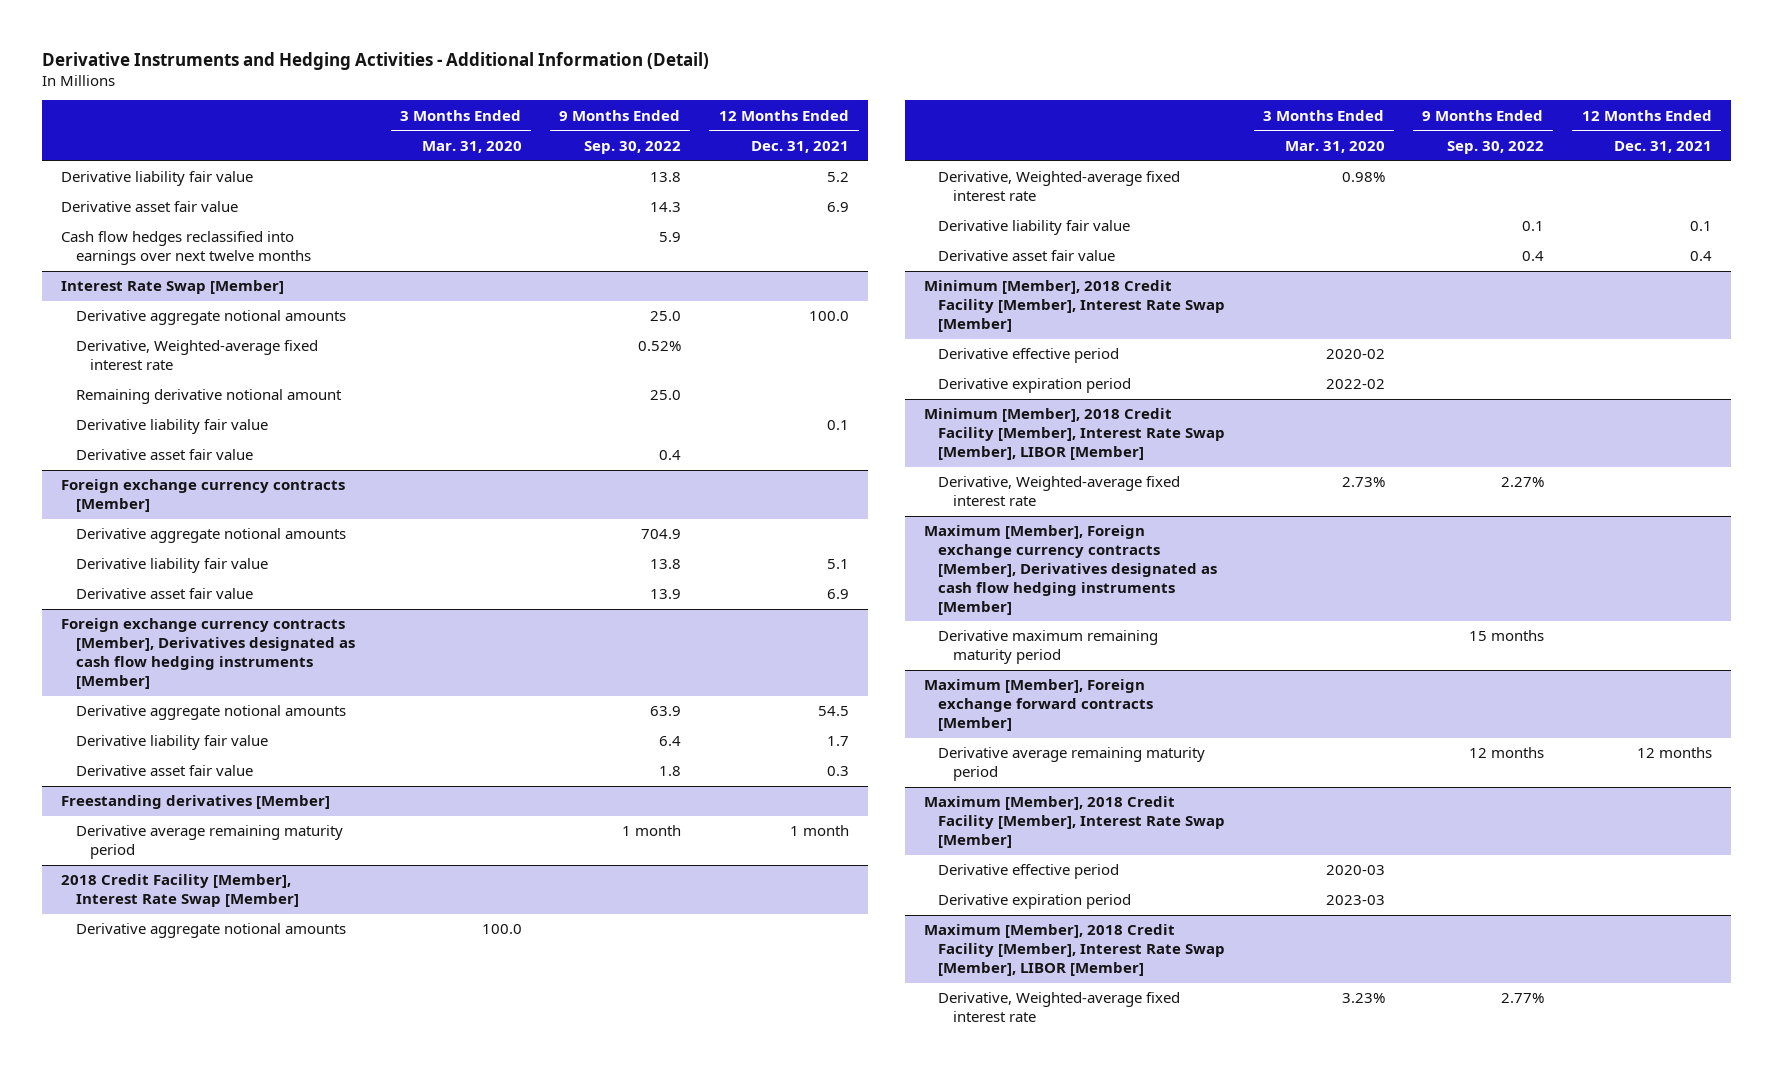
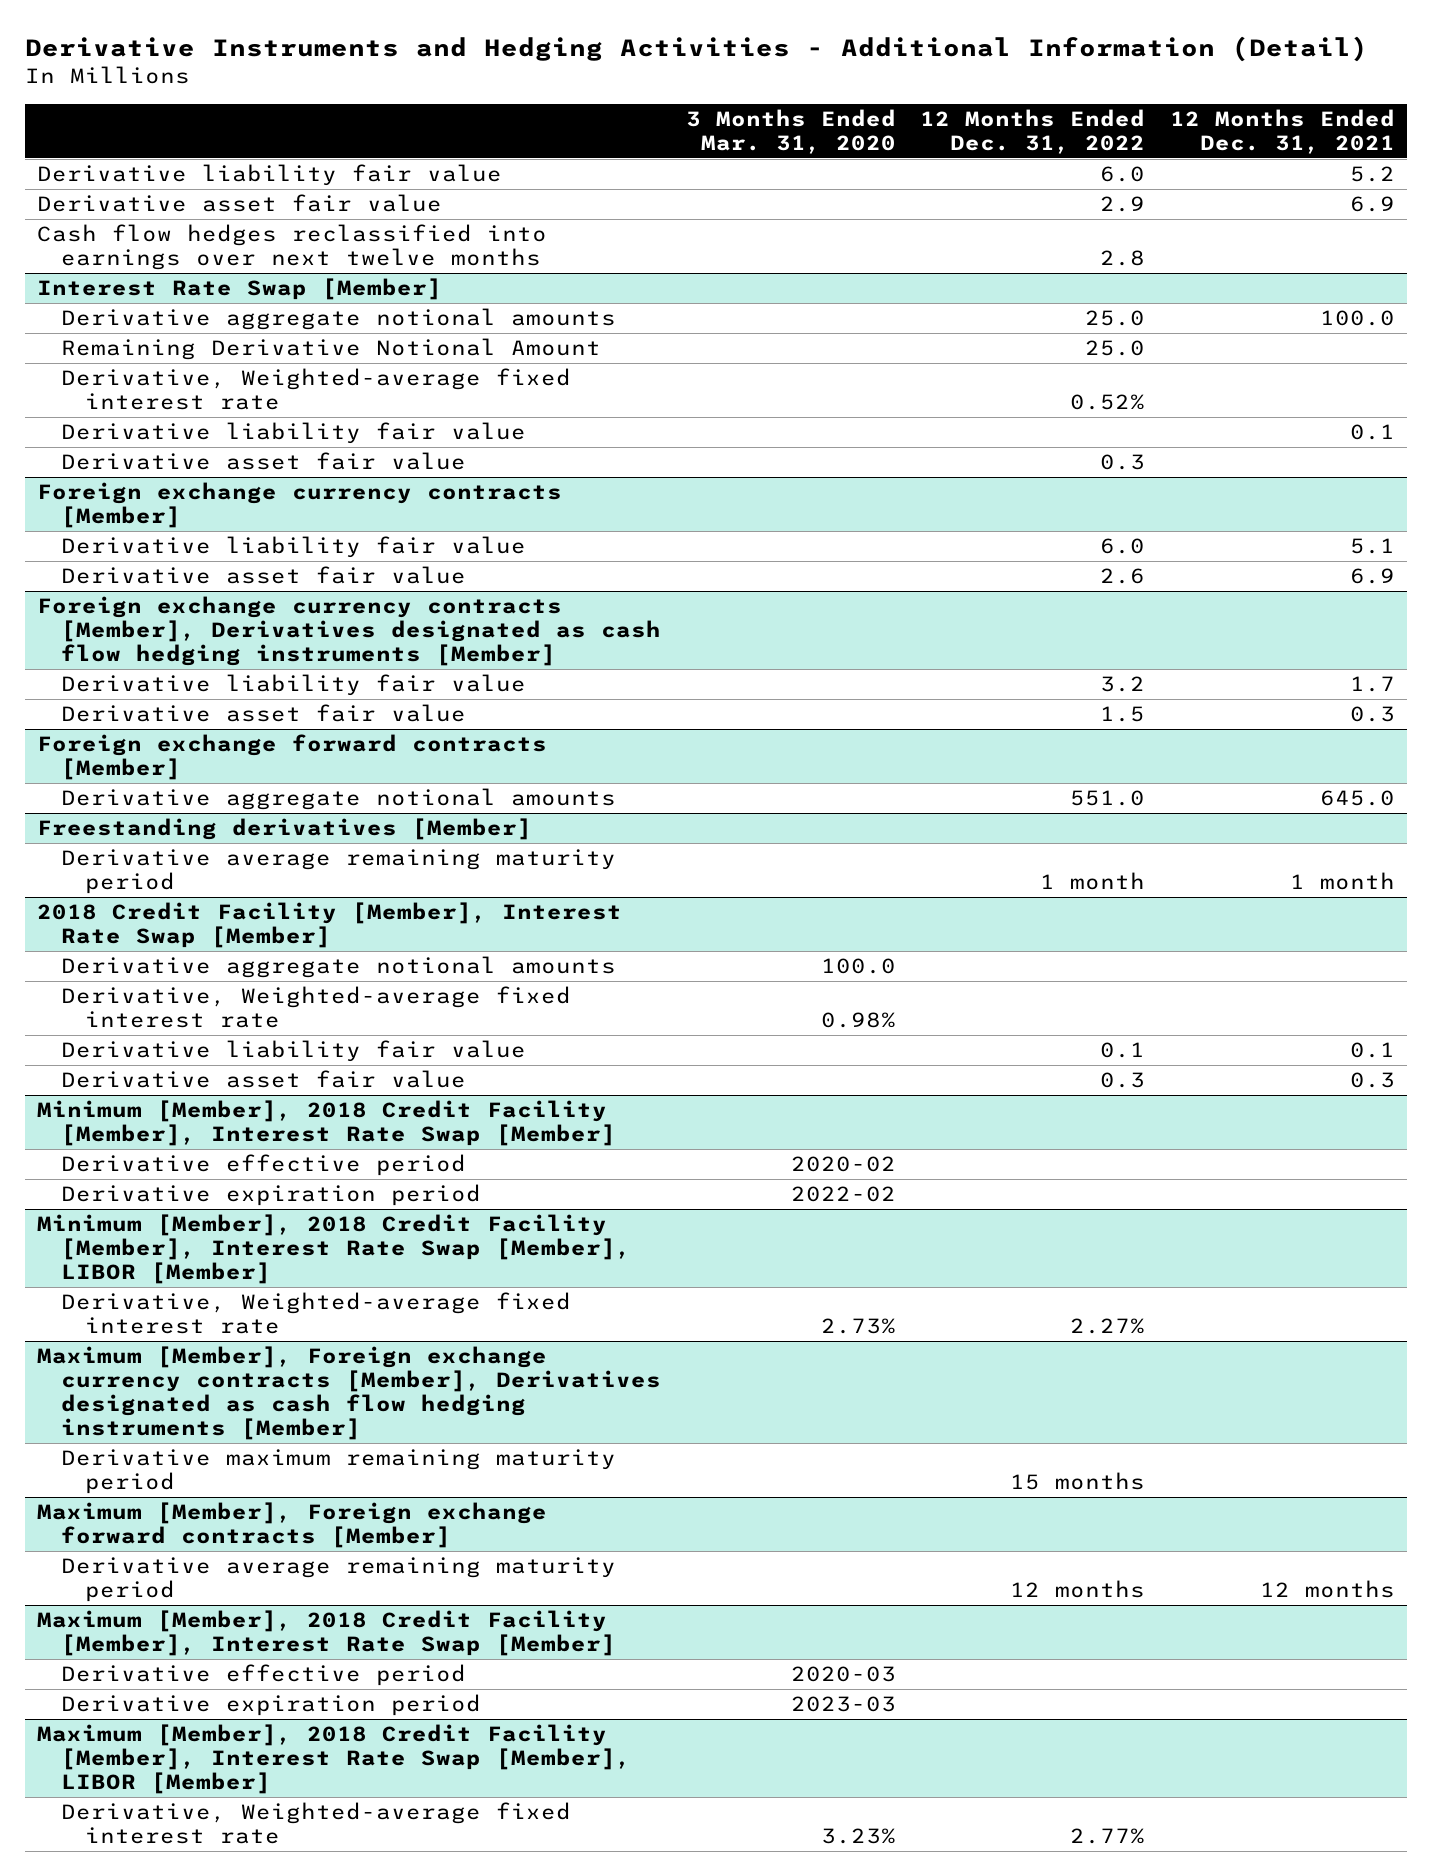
- | 3 Months Ended Mar. 31, 2020 | 9 Months Ended Sep. 30, 2022 | 12 Months Ended Dec. 31, 2021
+ | 3 Months Ended Mar. 31, 2020 | 12 Months Ended Dec. 31, 2022 | 12 Months Ended Dec. 31, 2021
@ Interest Rate Swap [Member]
+ Remaining Derivative Notional Amount | | 25.0 |
- Remaining derivative notional amount | | 25.0 |
@ Foreign exchange currency contracts [Member]
- Derivative aggregate notional amounts | | 704.9 |
@ Foreign exchange currency contracts [Member], Derivatives designated as cash flow hedging instruments [Member]
- Derivative aggregate notional amounts | | 63.9 | 54.5
+ Foreign exchange forward contracts [Member]
+ Derivative aggregate notional amounts | | 551.0 | 645.0
@ 2018 Credit Facility [Member], Interest Rate Swap [Member]
- Derivative asset fair value | | 0.4 | 0.4
+ Derivative asset fair value | | 0.3 | 0.3

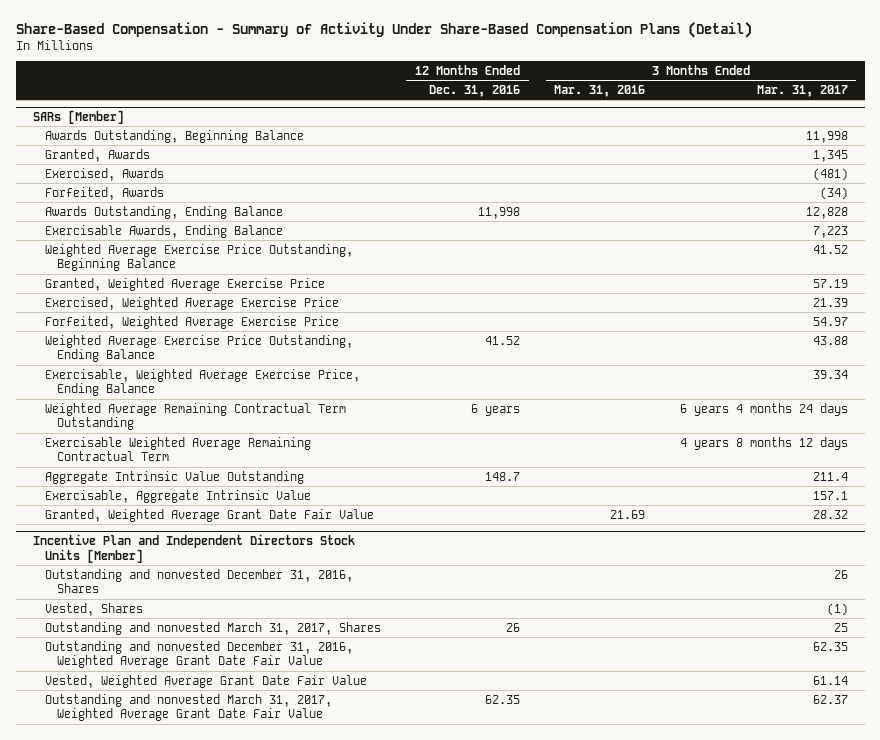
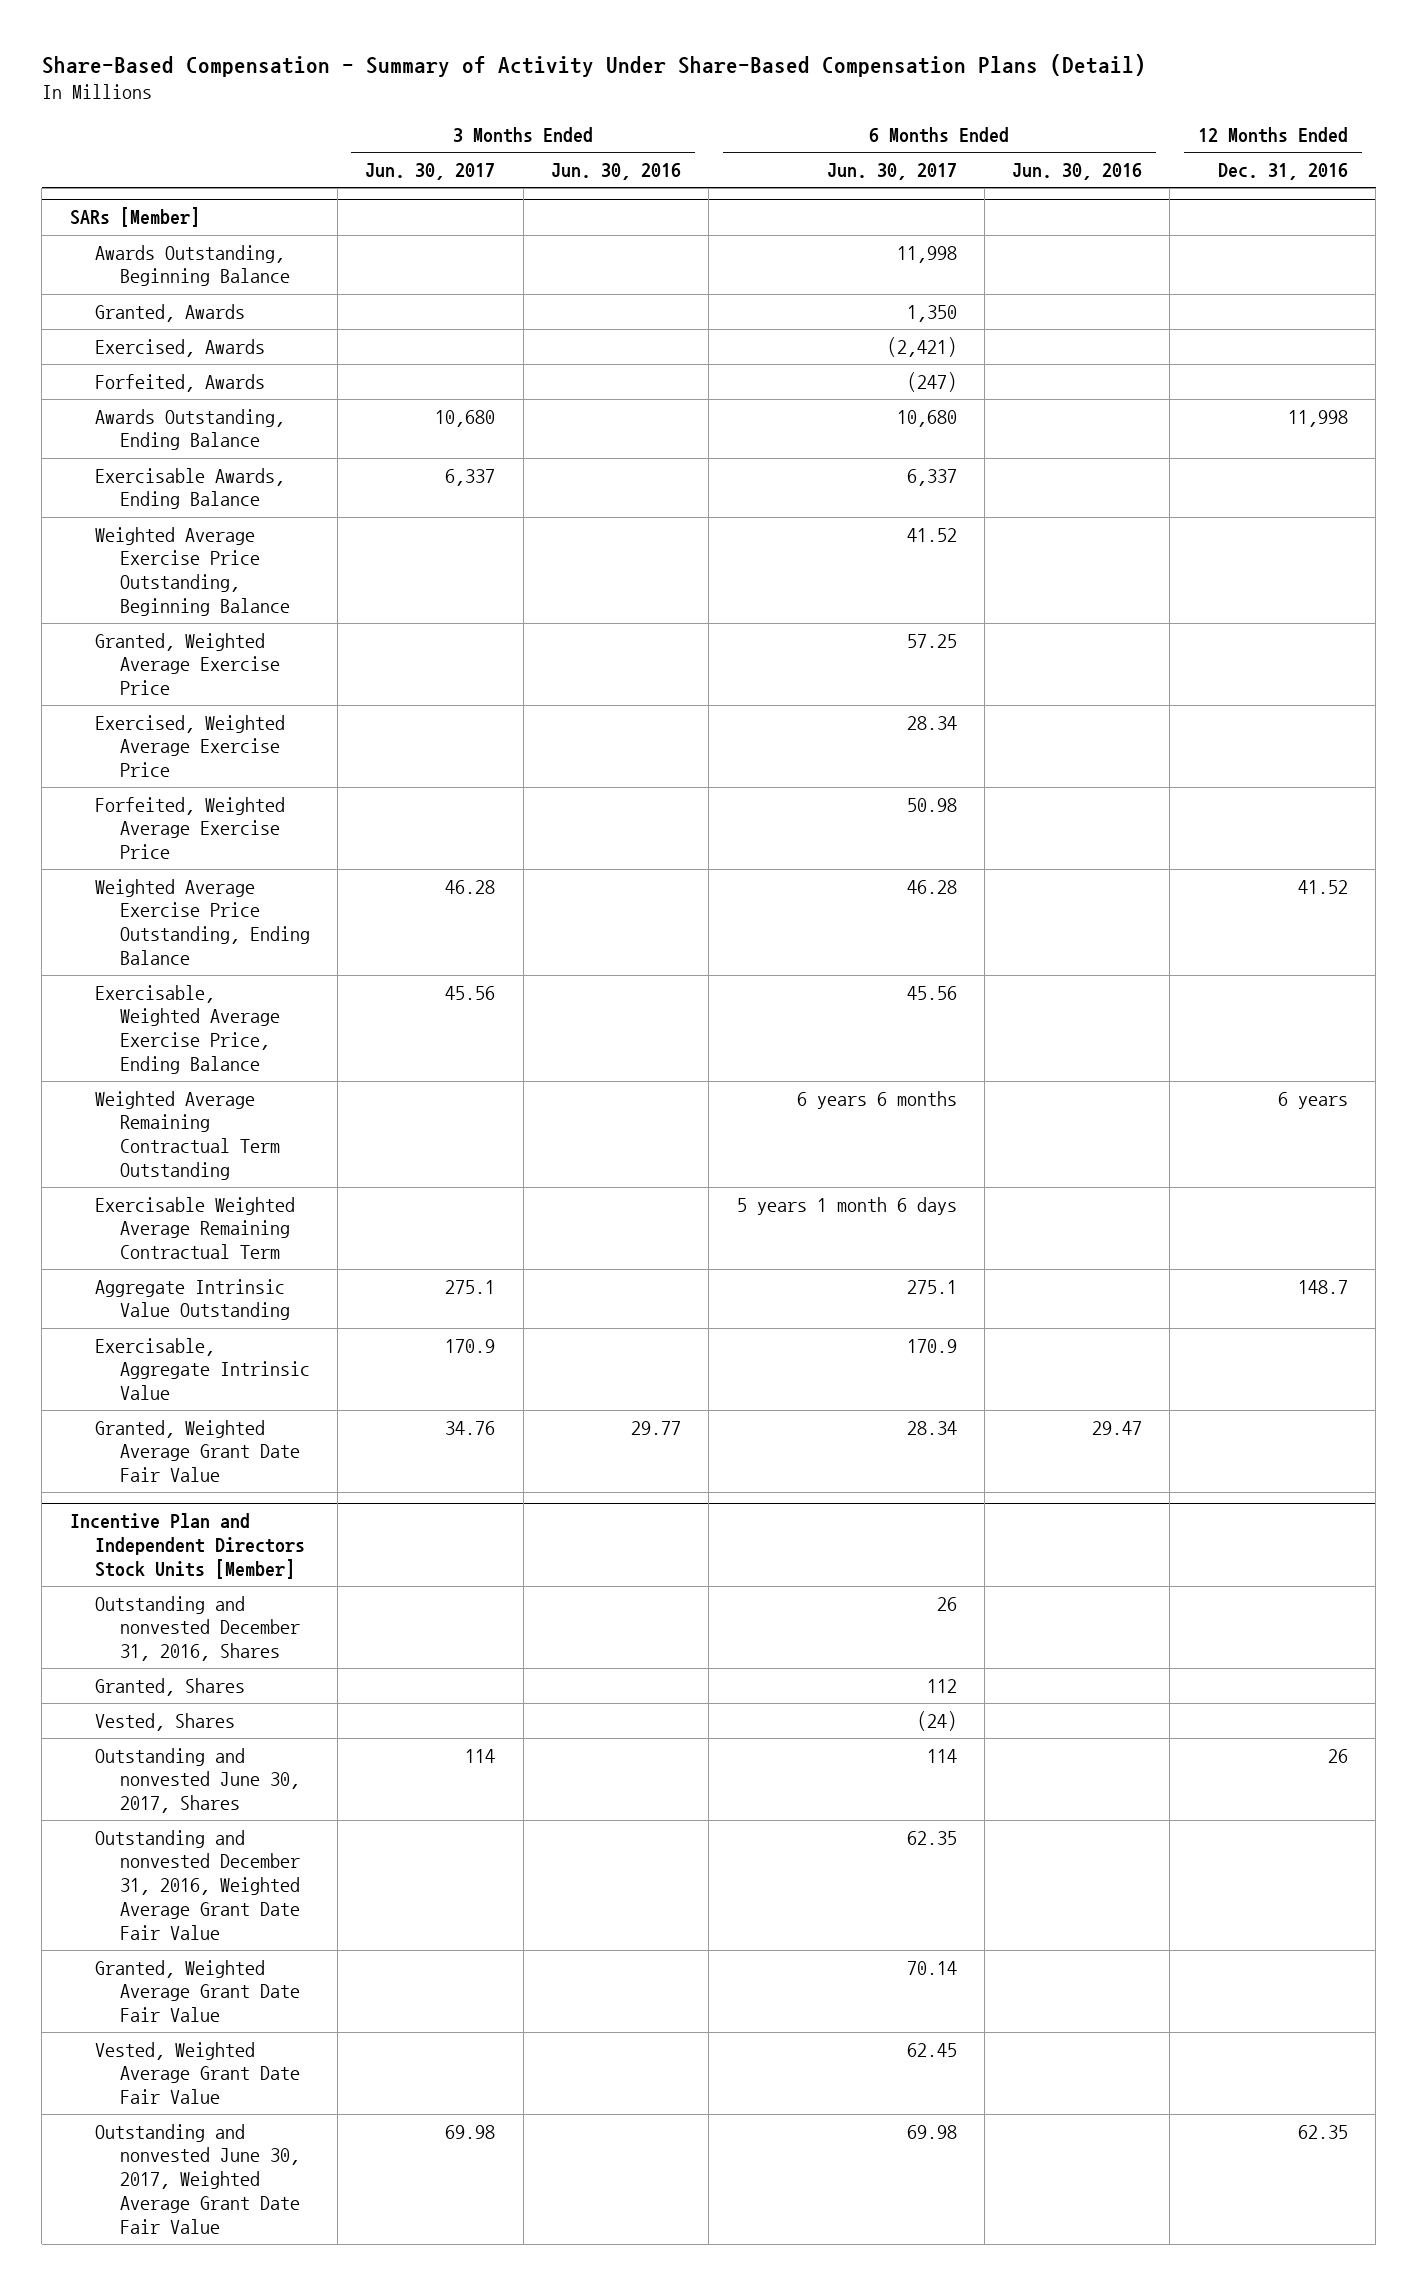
- | 12 Months Ended Dec. 31, 2016 | 3 Months Ended Mar. 31, 2016 | 3 Months Ended Mar. 31, 2017
+ | 3 Months Ended Jun. 30, 2017 | 3 Months Ended Jun. 30, 2016 | 6 Months Ended Jun. 30, 2017 | 6 Months Ended Jun. 30, 2016 | 12 Months Ended Dec. 31, 2016
@ Incentive Plan and Independent Directors Stock Units [Member]
+ Granted, Shares | | | 112 | |
- Outstanding and nonvested March 31, 2017, Shares | 26 | | 25
+ Outstanding and nonvested June 30, 2017, Shares | 114 | | 114 | | 26
+ Granted, Weighted Average Grant Date Fair Value | | | 70.14 | |
- Outstanding and nonvested March 31, 2017, Weighted Average Grant Date Fair Value | 62.35 | | 62.37
+ Outstanding and nonvested June 30, 2017, Weighted Average Grant Date Fair Value | 69.98 | | 69.98 | | 62.35

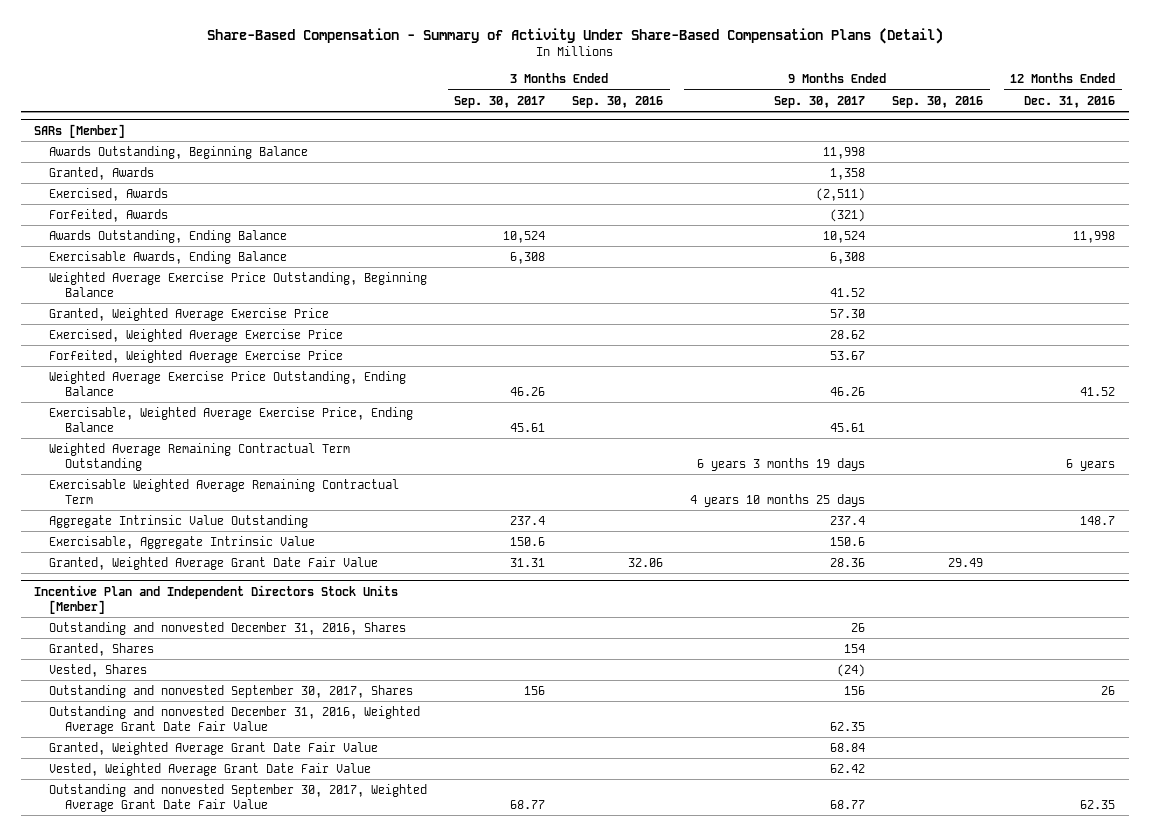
- | 3 Months Ended Jun. 30, 2017 | 3 Months Ended Jun. 30, 2016 | 6 Months Ended Jun. 30, 2017 | 6 Months Ended Jun. 30, 2016 | 12 Months Ended Dec. 31, 2016
+ | 3 Months Ended Sep. 30, 2017 | 3 Months Ended Sep. 30, 2016 | 9 Months Ended Sep. 30, 2017 | 9 Months Ended Sep. 30, 2016 | 12 Months Ended Dec. 31, 2016
@ Incentive Plan and Independent Directors Stock Units [Member]
- Outstanding and nonvested June 30, 2017, Shares | 114 | | 114 | | 26
+ Outstanding and nonvested September 30, 2017, Shares | 156 | | 156 | | 26
- Outstanding and nonvested June 30, 2017, Weighted Average Grant Date Fair Value | 69.98 | | 69.98 | | 62.35
+ Outstanding and nonvested September 30, 2017, Weighted Average Grant Date Fair Value | 68.77 | | 68.77 | | 62.35

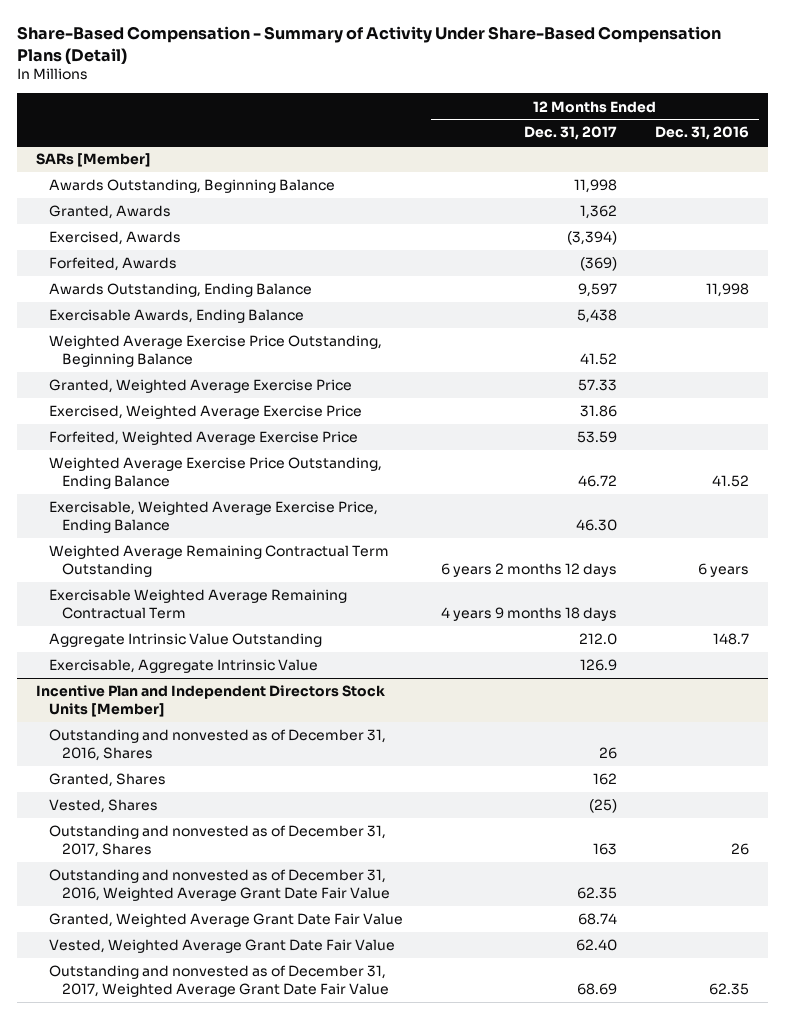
- | 3 Months Ended Sep. 30, 2017 | 3 Months Ended Sep. 30, 2016 | 9 Months Ended Sep. 30, 2017 | 9 Months Ended Sep. 30, 2016 | 12 Months Ended Dec. 31, 2016
+ | 12 Months Ended Dec. 31, 2017 | 12 Months Ended Dec. 31, 2016
@ SARs [Member]
- Granted, Weighted Average Grant Date Fair Value | 31.31 | 32.06 | 28.36 | 29.49 |
@ Incentive Plan and Independent Directors Stock Units [Member]
- Outstanding and nonvested December 31, 2016, Shares | | | 26 | |
+ Outstanding and nonvested as of December 31, 2016, Shares | 26 |
- Outstanding and nonvested September 30, 2017, Shares | 156 | | 156 | | 26
- Outstanding and nonvested December 31, 2016, Weighted Average Grant Date Fair Value | | | 62.35 | |
+ Outstanding and nonvested as of December 31, 2017, Shares | 163 | 26
+ Outstanding and nonvested as of December 31, 2016, Weighted Average Grant Date Fair Value | 62.35 |
- Outstanding and nonvested September 30, 2017, Weighted Average Grant Date Fair Value | 68.77 | | 68.77 | | 62.35
+ Outstanding and nonvested as of December 31, 2017, Weighted Average Grant Date Fair Value | 68.69 | 62.35

